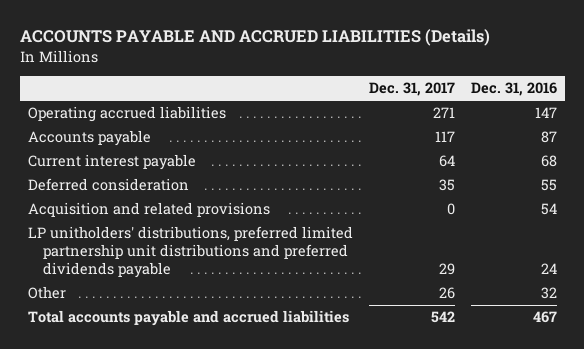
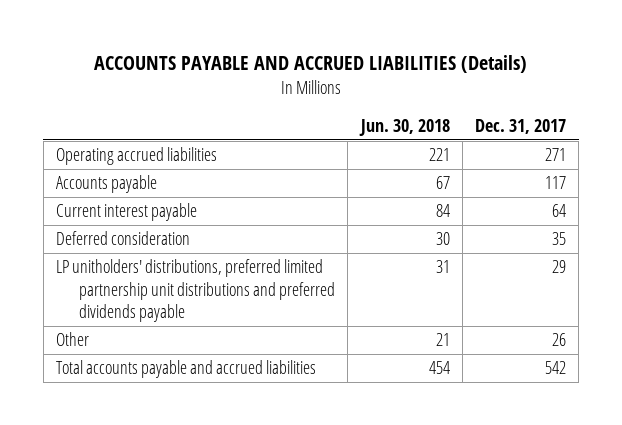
- | Dec. 31, 2017 | Dec. 31, 2016
+ | Jun. 30, 2018 | Dec. 31, 2017
- Acquisition and related provisions | 0 | 54

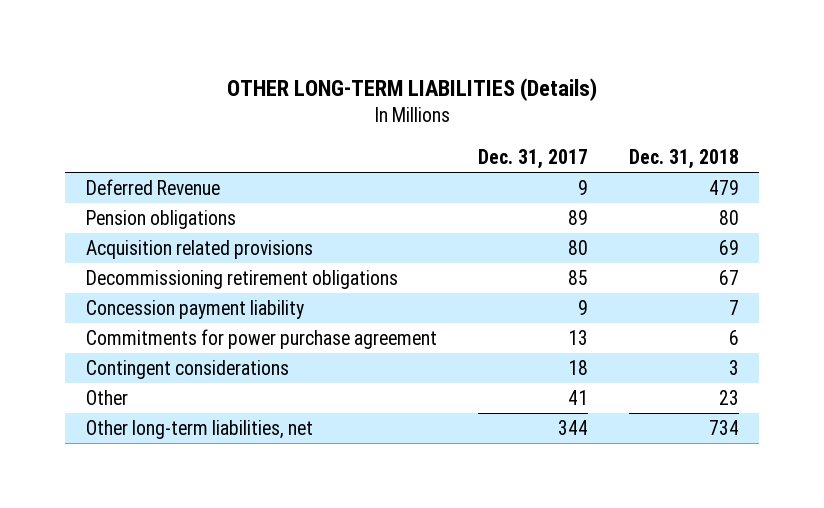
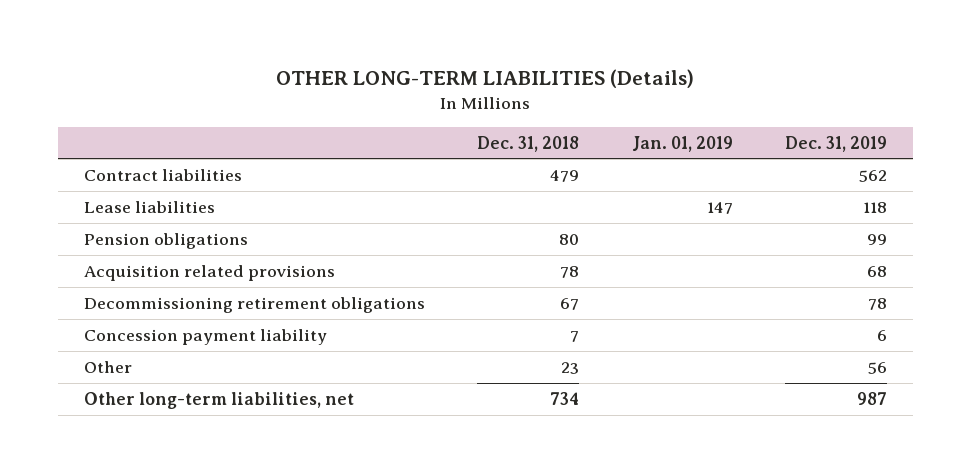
- | Dec. 31, 2017 | Dec. 31, 2018
+ | Dec. 31, 2018 | Jan. 01, 2019 | Dec. 31, 2019
- Deferred Revenue | 9 | 479
+ Contract liabilities | 479 | | 562
+ Lease liabilities | | 147 | 118
- Acquisition related provisions | 80 | 69
+ Acquisition related provisions | 78 | | 68
- Commitments for power purchase agreement | 13 | 6
- Contingent considerations | 18 | 3

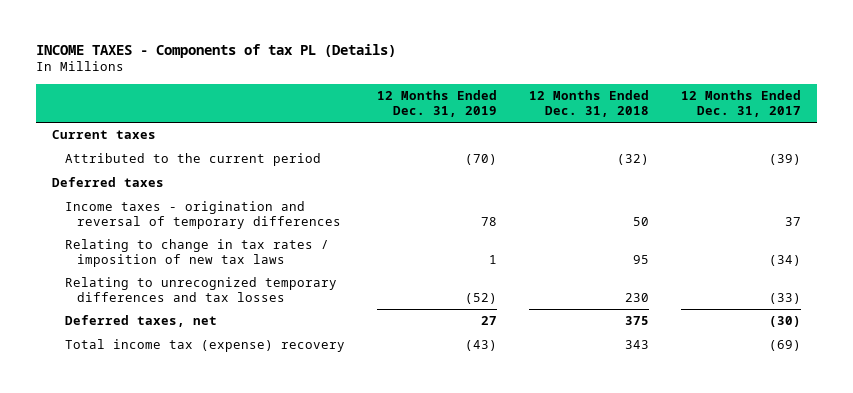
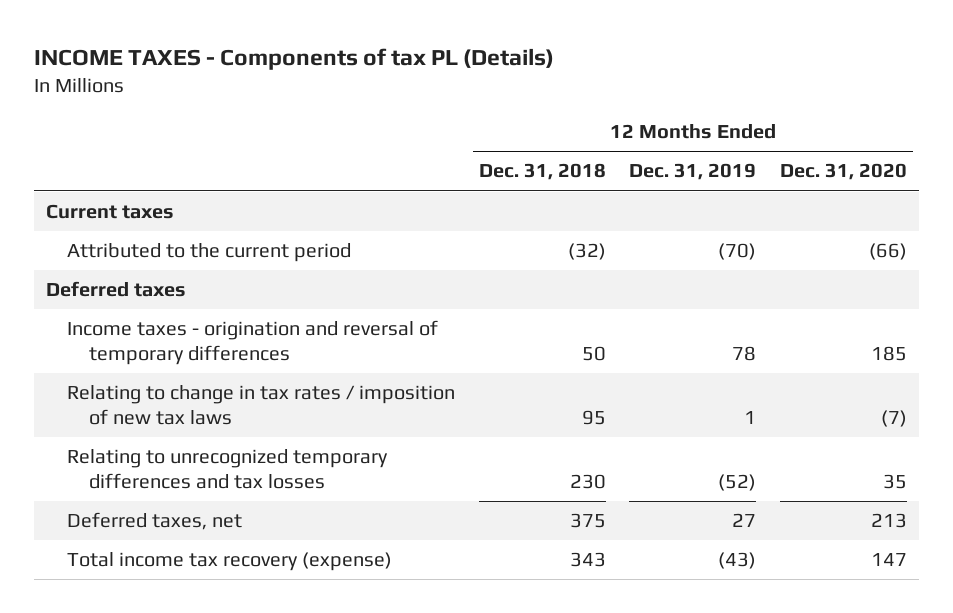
- | 12 Months Ended Dec. 31, 2019 | 12 Months Ended Dec. 31, 2018 | 12 Months Ended Dec. 31, 2017
+ | 12 Months Ended Dec. 31, 2018 | 12 Months Ended Dec. 31, 2019 | 12 Months Ended Dec. 31, 2020
- Total income tax (expense) recovery | (43) | 343 | (69)
+ Total income tax recovery (expense) | 343 | (43) | 147

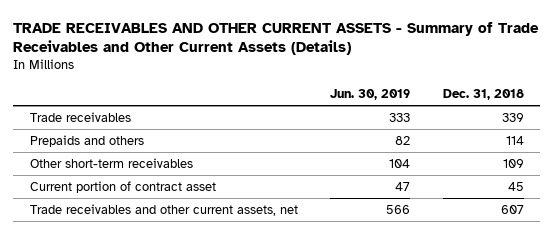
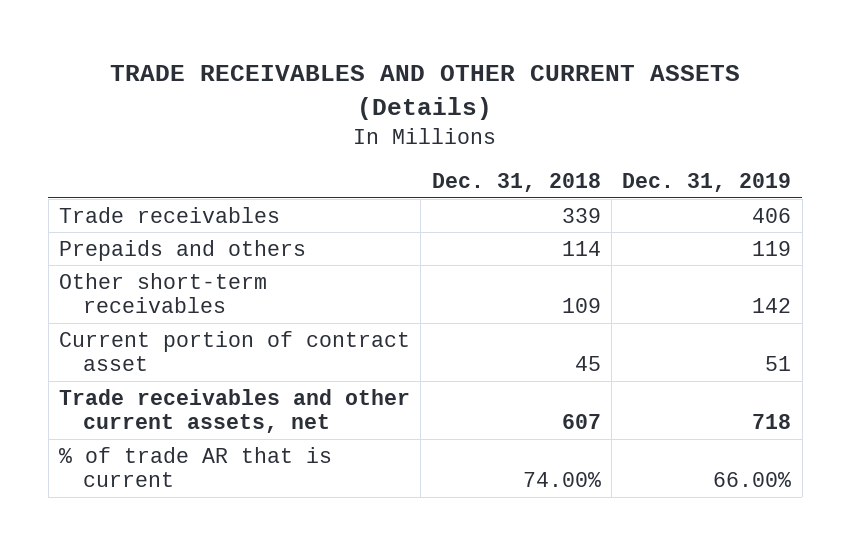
- TRADE RECEIVABLES AND OTHER CURRENT ASSETS - Summary of Trade Receivables and Other Current Assets (Details)
+ TRADE RECEIVABLES AND OTHER CURRENT ASSETS (Details)
- | Jun. 30, 2019 | Dec. 31, 2018
+ | Dec. 31, 2018 | Dec. 31, 2019
+ % of trade AR that is current | 74.00% | 66.00%

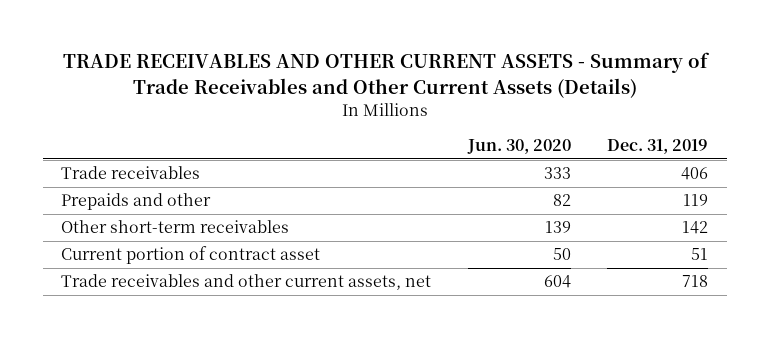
- TRADE RECEIVABLES AND OTHER CURRENT ASSETS (Details)
+ TRADE RECEIVABLES AND OTHER CURRENT ASSETS - Summary of Trade Receivables and Other Current Assets (Details)
- | Dec. 31, 2018 | Dec. 31, 2019
+ | Jun. 30, 2020 | Dec. 31, 2019
- Prepaids and others | 114 | 119
+ Prepaids and other | 82 | 119
- % of trade AR that is current | 74.00% | 66.00%

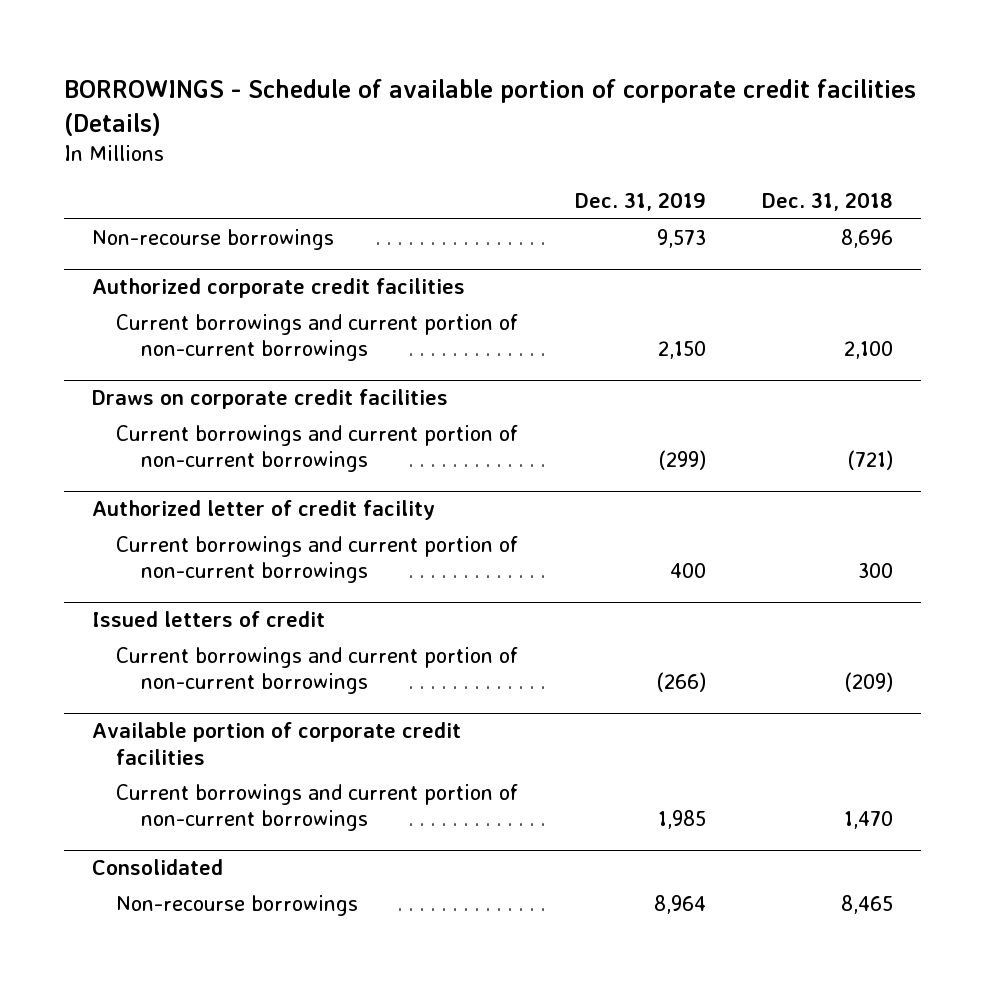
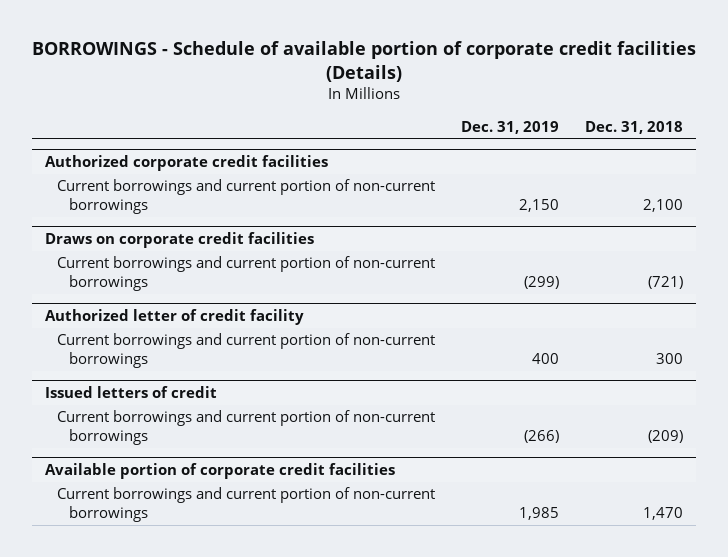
- Non-recourse borrowings | 9,573 | 8,696
- Consolidated
- Non-recourse borrowings | 8,964 | 8,465

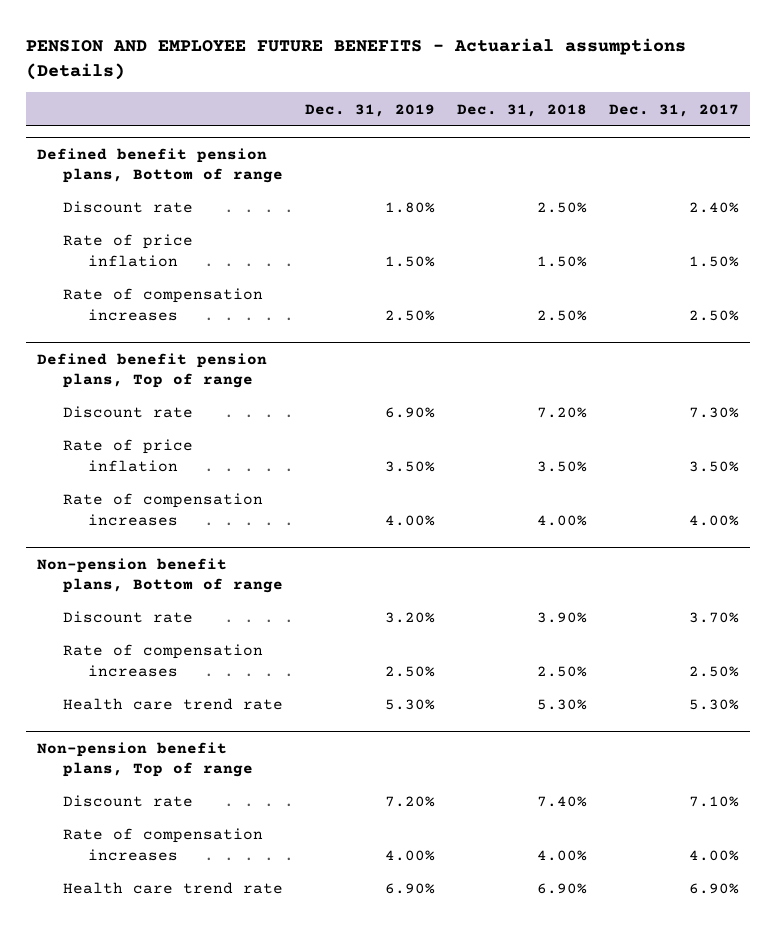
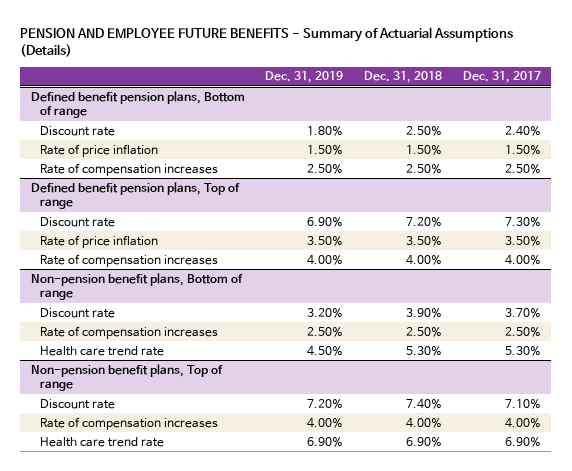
- PENSION AND EMPLOYEE FUTURE BENEFITS - Actuarial assumptions (Details)
+ PENSION AND EMPLOYEE FUTURE BENEFITS - Summary of Actuarial Assumptions (Details)
@ Non-pension benefit plans, Bottom of range
- Health care trend rate | 5.30% | 5.30% | 5.30%
+ Health care trend rate | 4.50% | 5.30% | 5.30%

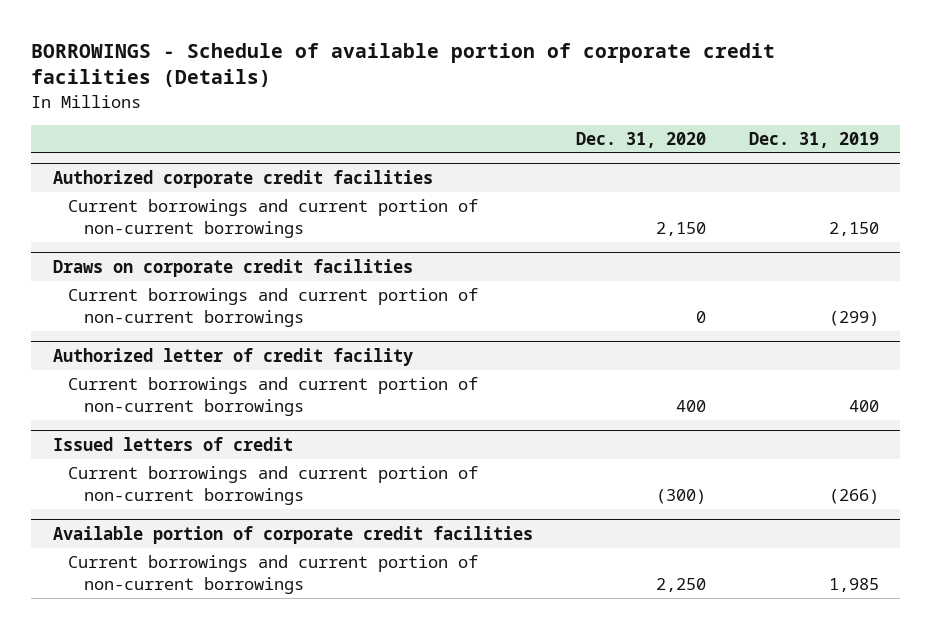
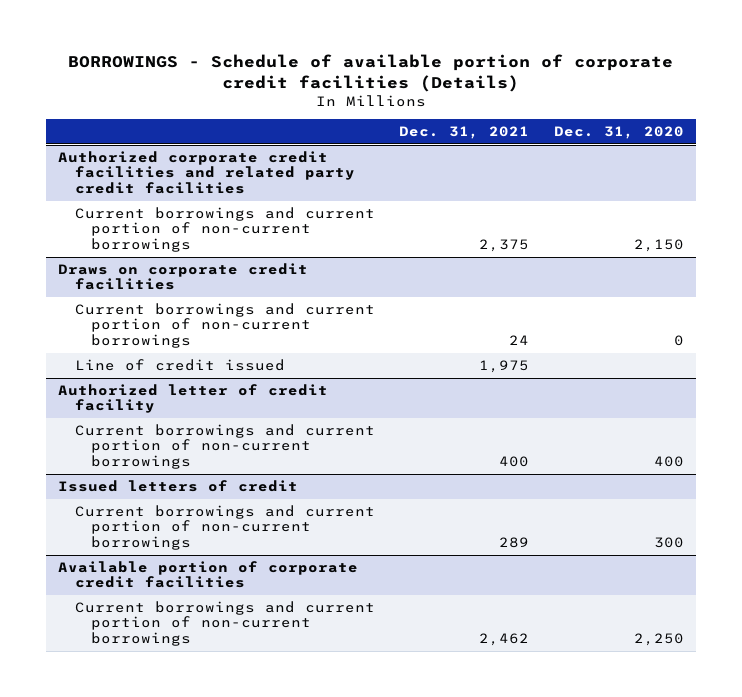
- | Dec. 31, 2020 | Dec. 31, 2019
+ | Dec. 31, 2021 | Dec. 31, 2020
- Authorized corporate credit facilities
+ Authorized corporate credit facilities and related party credit facilities
@ Draws on corporate credit facilities
+ Line of credit issued | 1,975 |
@ Issued letters of credit
- Current borrowings and current portion of non-current borrowings | (300) | (266)
+ Current borrowings and current portion of non-current borrowings | 289 | 300

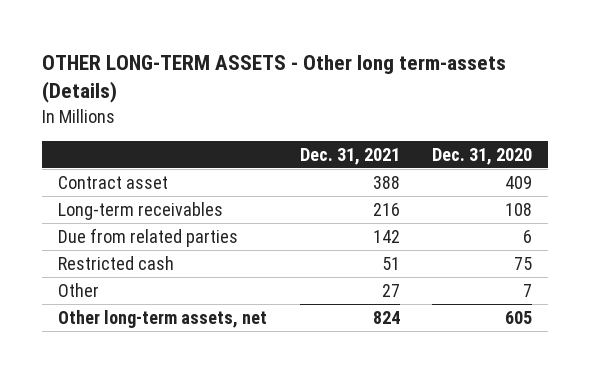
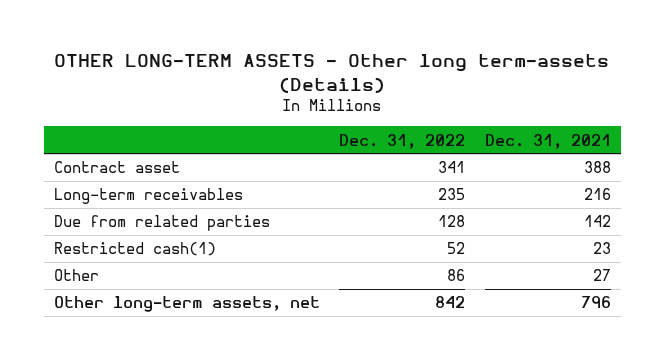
- | Dec. 31, 2021 | Dec. 31, 2020
+ | Dec. 31, 2022 | Dec. 31, 2021
- Restricted cash | 51 | 75
+ Restricted cash(1) | 52 | 23
- Other long-term assets, net | 824 | 605
+ Other long-term assets, net | 842 | 796

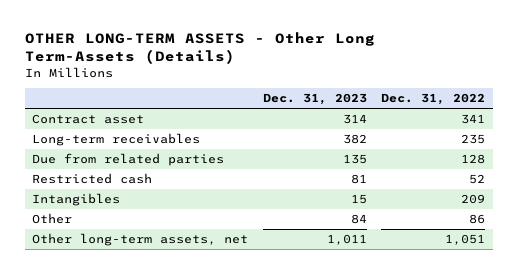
- OTHER LONG-TERM ASSETS - Other long term-assets (Details)
+ OTHER LONG-TERM ASSETS - Other Long Term-Assets (Details)
- | Dec. 31, 2022 | Dec. 31, 2021
+ | Dec. 31, 2023 | Dec. 31, 2022
- Restricted cash(1) | 52 | 23
+ Restricted cash | 81 | 52
+ Intangibles | 15 | 209
- Other long-term assets, net | 842 | 796
+ Other long-term assets, net | 1,011 | 1,051

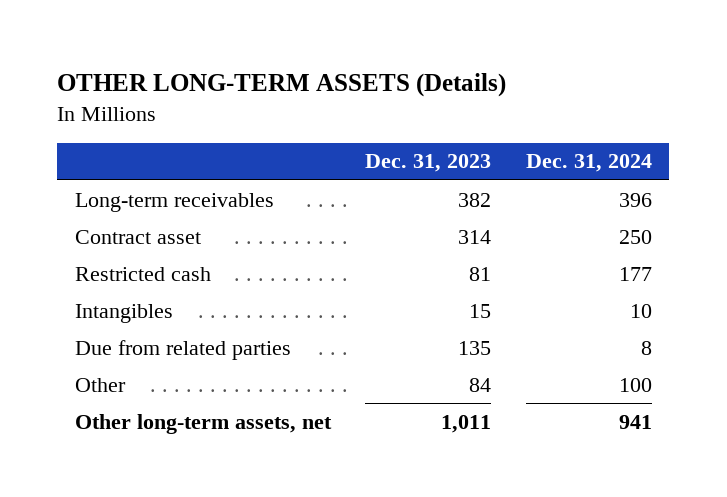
- OTHER LONG-TERM ASSETS - Other Long Term-Assets (Details)
+ OTHER LONG-TERM ASSETS (Details)
- | Dec. 31, 2023 | Dec. 31, 2022
+ | Dec. 31, 2023 | Dec. 31, 2024
moved down: Contract asset | 314 | 250
moved down: Due from related parties | 135 | 8

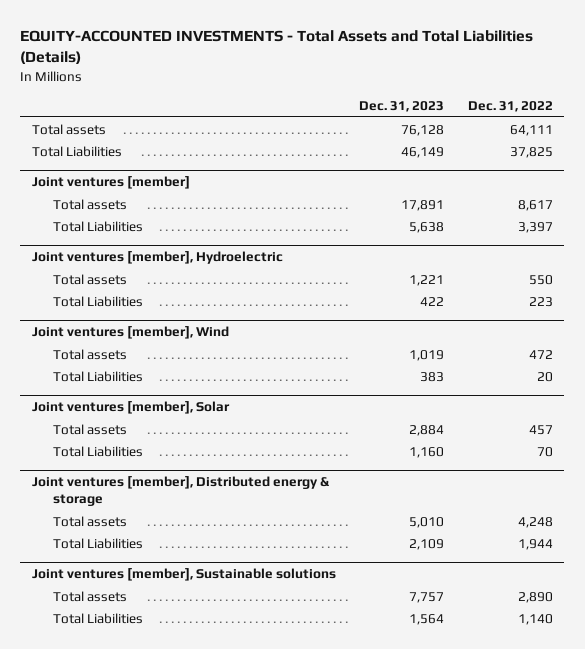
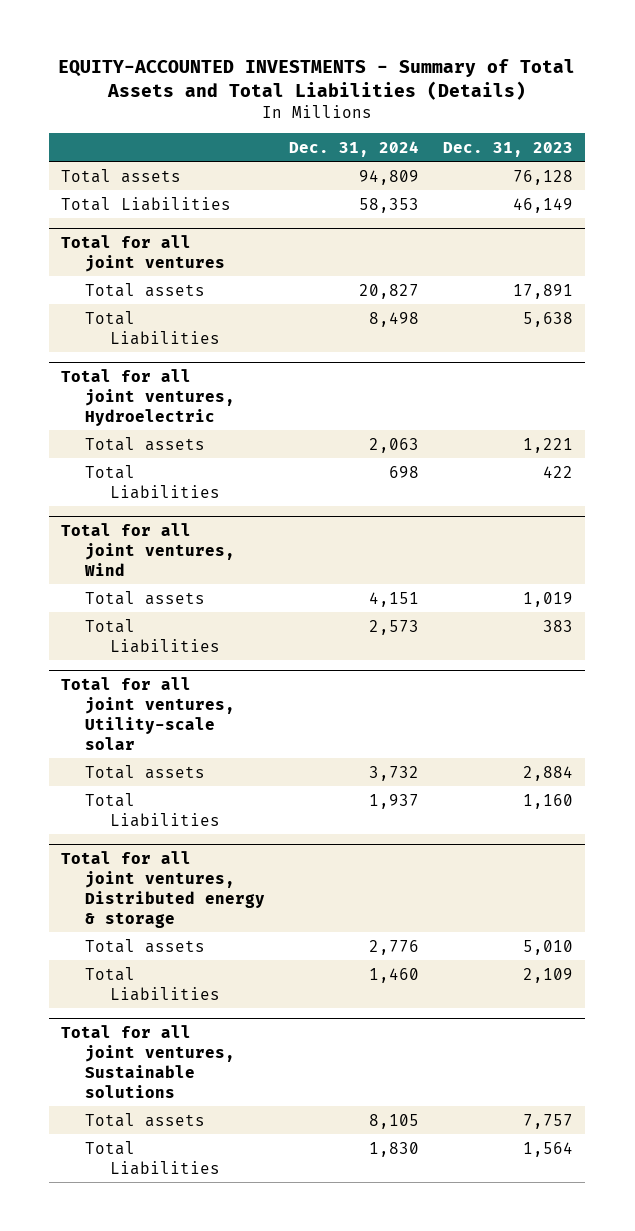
- EQUITY-ACCOUNTED INVESTMENTS - Total Assets and Total Liabilities (Details)
+ EQUITY-ACCOUNTED INVESTMENTS - Summary of Total Assets and Total Liabilities (Details)
- | Dec. 31, 2023 | Dec. 31, 2022
+ | Dec. 31, 2024 | Dec. 31, 2023
- Joint ventures [member]
+ Total for all joint ventures
- Joint ventures [member], Hydroelectric
+ Total for all joint ventures, Hydroelectric
- Joint ventures [member], Wind
+ Total for all joint ventures, Wind
- Joint ventures [member], Solar
+ Total for all joint ventures, Utility-scale solar
- Joint ventures [member], Distributed energy & storage
+ Total for all joint ventures, Distributed energy & storage
- Joint ventures [member], Sustainable solutions
+ Total for all joint ventures, Sustainable solutions

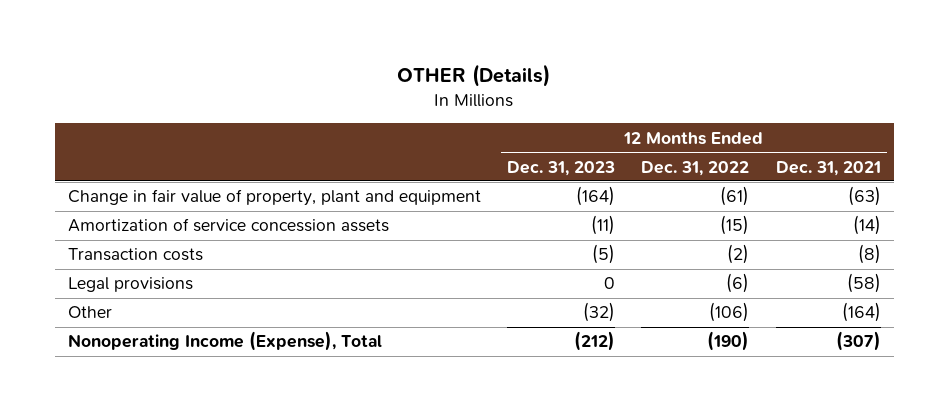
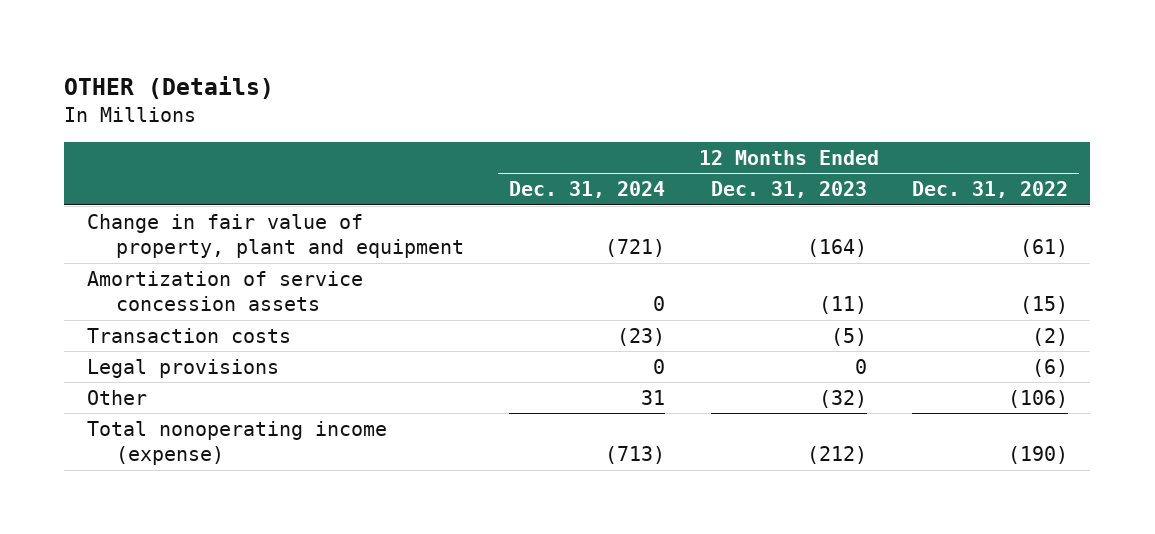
- | 12 Months Ended Dec. 31, 2023 | 12 Months Ended Dec. 31, 2022 | 12 Months Ended Dec. 31, 2021
+ | 12 Months Ended Dec. 31, 2024 | 12 Months Ended Dec. 31, 2023 | 12 Months Ended Dec. 31, 2022
- Nonoperating Income (Expense), Total | (212) | (190) | (307)
+ Total nonoperating income (expense) | (713) | (212) | (190)

